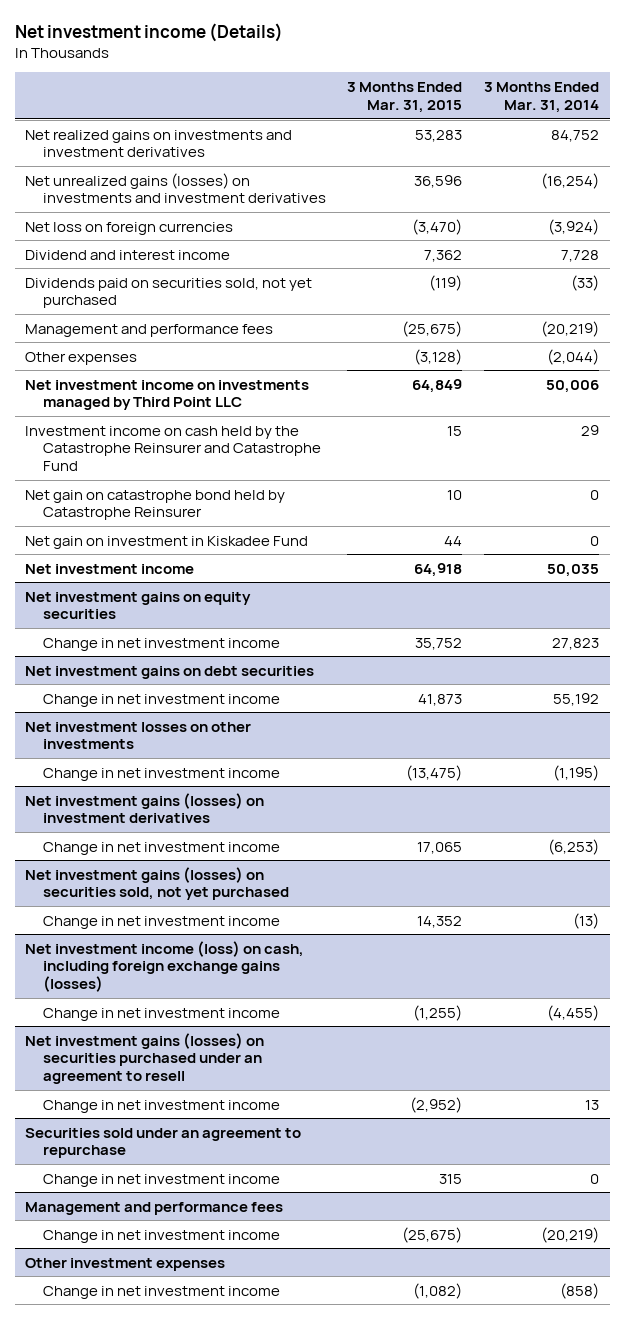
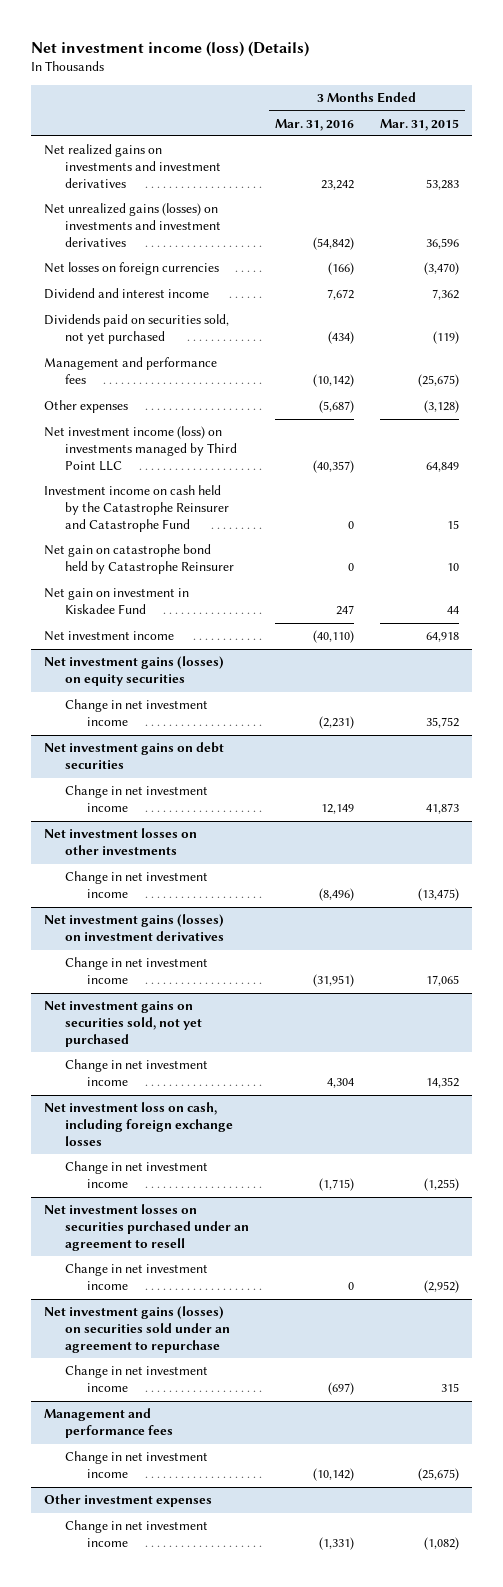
- Net investment income (Details)
+ Net investment income (loss) (Details)
- | 3 Months Ended Mar. 31, 2015 | 3 Months Ended Mar. 31, 2014
+ | 3 Months Ended Mar. 31, 2016 | 3 Months Ended Mar. 31, 2015
- Net loss on foreign currencies | (3,470) | (3,924)
+ Net losses on foreign currencies | (166) | (3,470)
- Net investment income on investments managed by Third Point LLC | 64,849 | 50,006
+ Net investment income (loss) on investments managed by Third Point LLC | (40,357) | 64,849
- Net investment gains on equity securities
+ Net investment gains (losses) on equity securities
- Net investment gains (losses) on securities sold, not yet purchased
+ Net investment gains on securities sold, not yet purchased
- Net investment income (loss) on cash, including foreign exchange gains (losses)
+ Net investment loss on cash, including foreign exchange losses
- Net investment gains (losses) on securities purchased under an agreement to resell
+ Net investment losses on securities purchased under an agreement to resell
- Securities sold under an agreement to repurchase
+ Net investment gains (losses) on securities sold under an agreement to repurchase

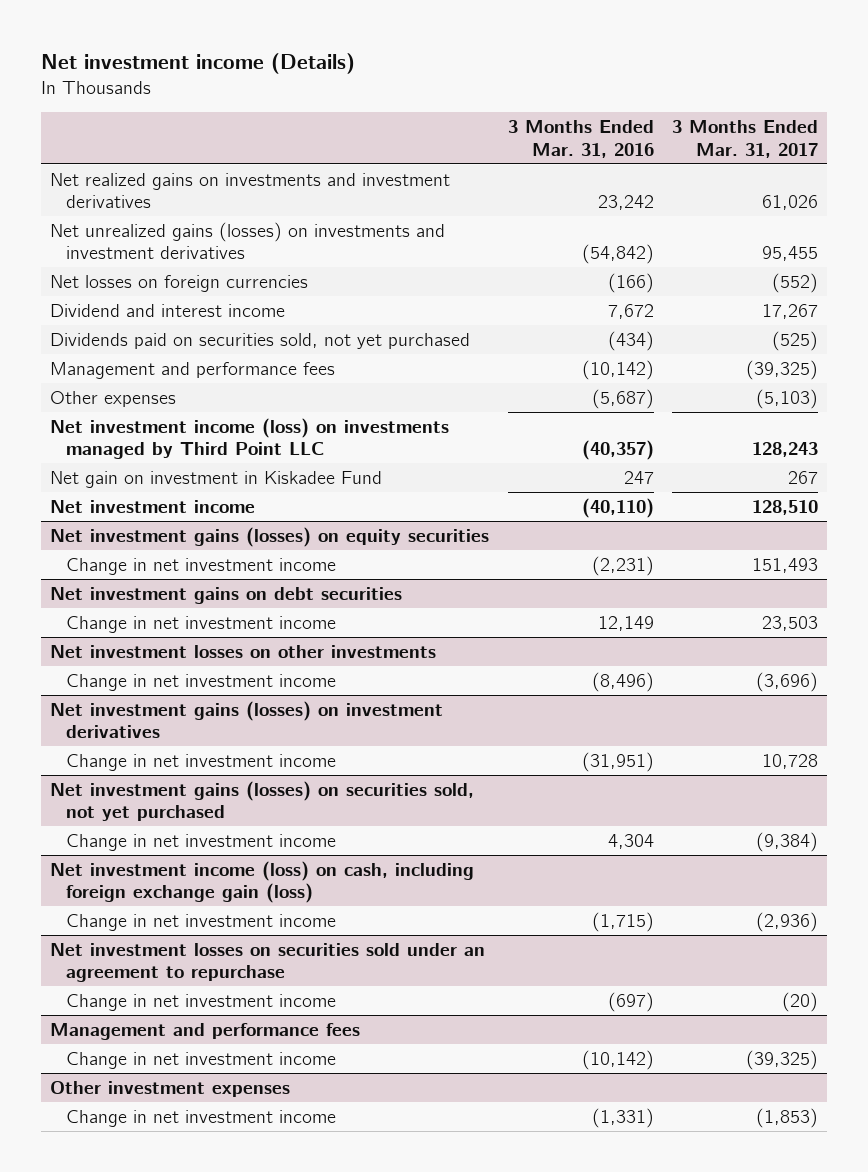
- Net investment income (loss) (Details)
+ Net investment income (Details)
- | 3 Months Ended Mar. 31, 2016 | 3 Months Ended Mar. 31, 2015
+ | 3 Months Ended Mar. 31, 2016 | 3 Months Ended Mar. 31, 2017
- Investment income on cash held by the Catastrophe Reinsurer and Catastrophe Fund | 0 | 15
- Net gain on catastrophe bond held by Catastrophe Reinsurer | 0 | 10
- Net investment gains on securities sold, not yet purchased
+ Net investment gains (losses) on securities sold, not yet purchased
- Net investment loss on cash, including foreign exchange losses
+ Net investment income (loss) on cash, including foreign exchange gain (loss)
- Net investment losses on securities purchased under an agreement to resell
- Change in net investment income | 0 | (2,952)
- Net investment gains (losses) on securities sold under an agreement to repurchase
+ Net investment losses on securities sold under an agreement to repurchase

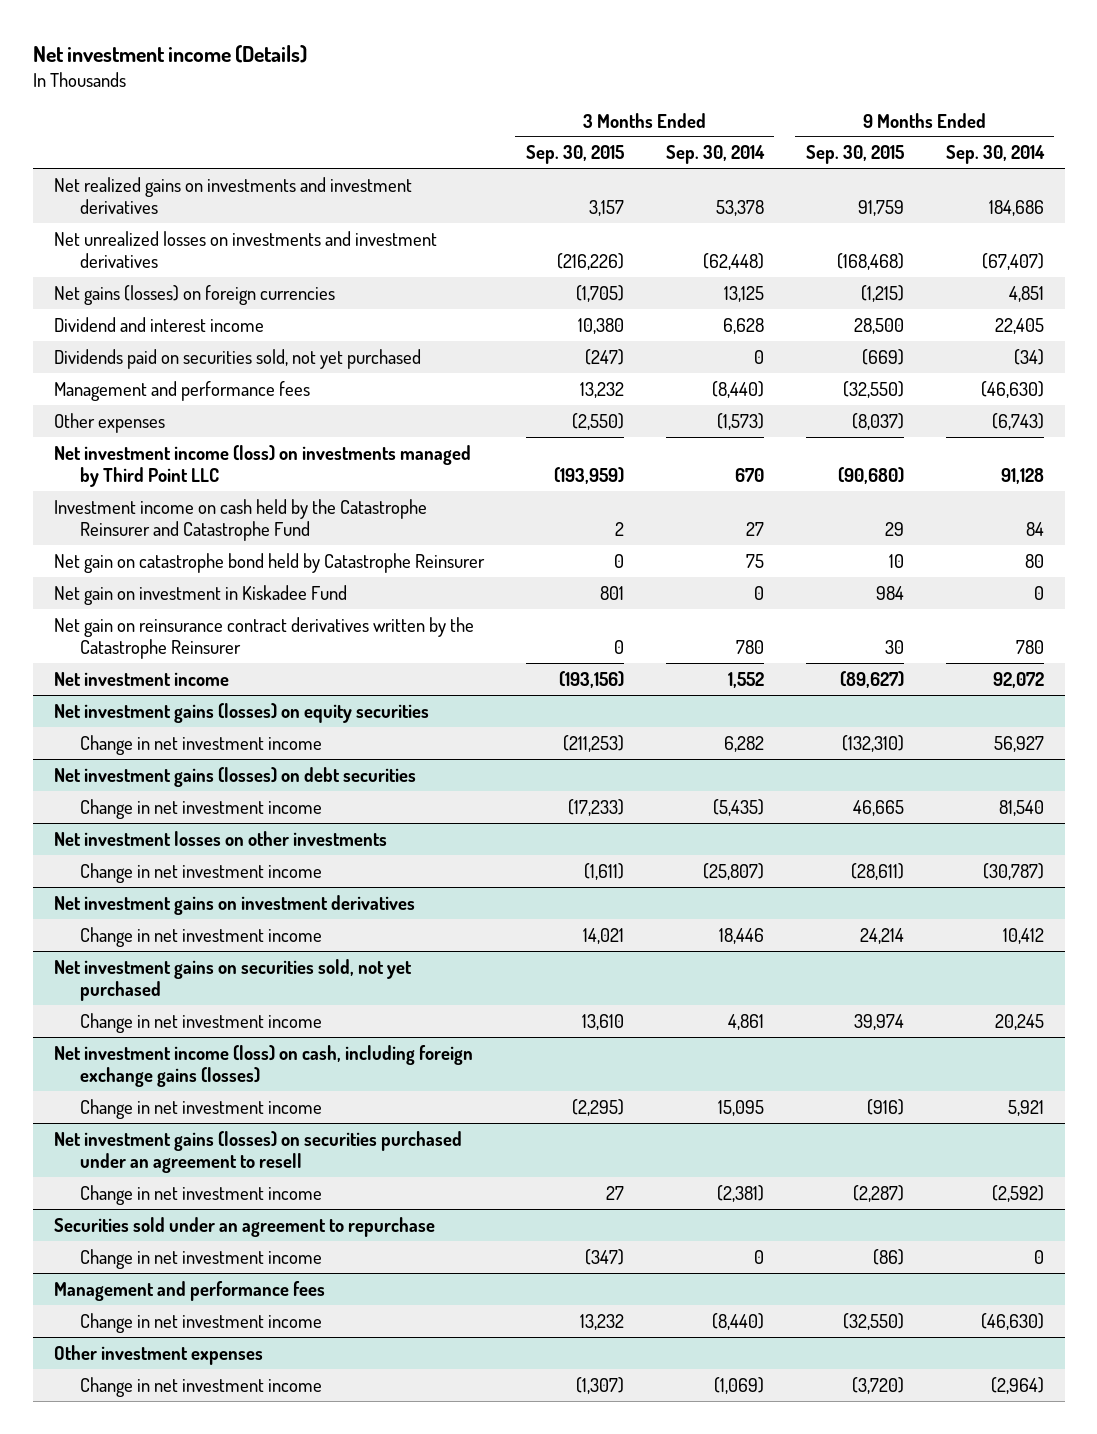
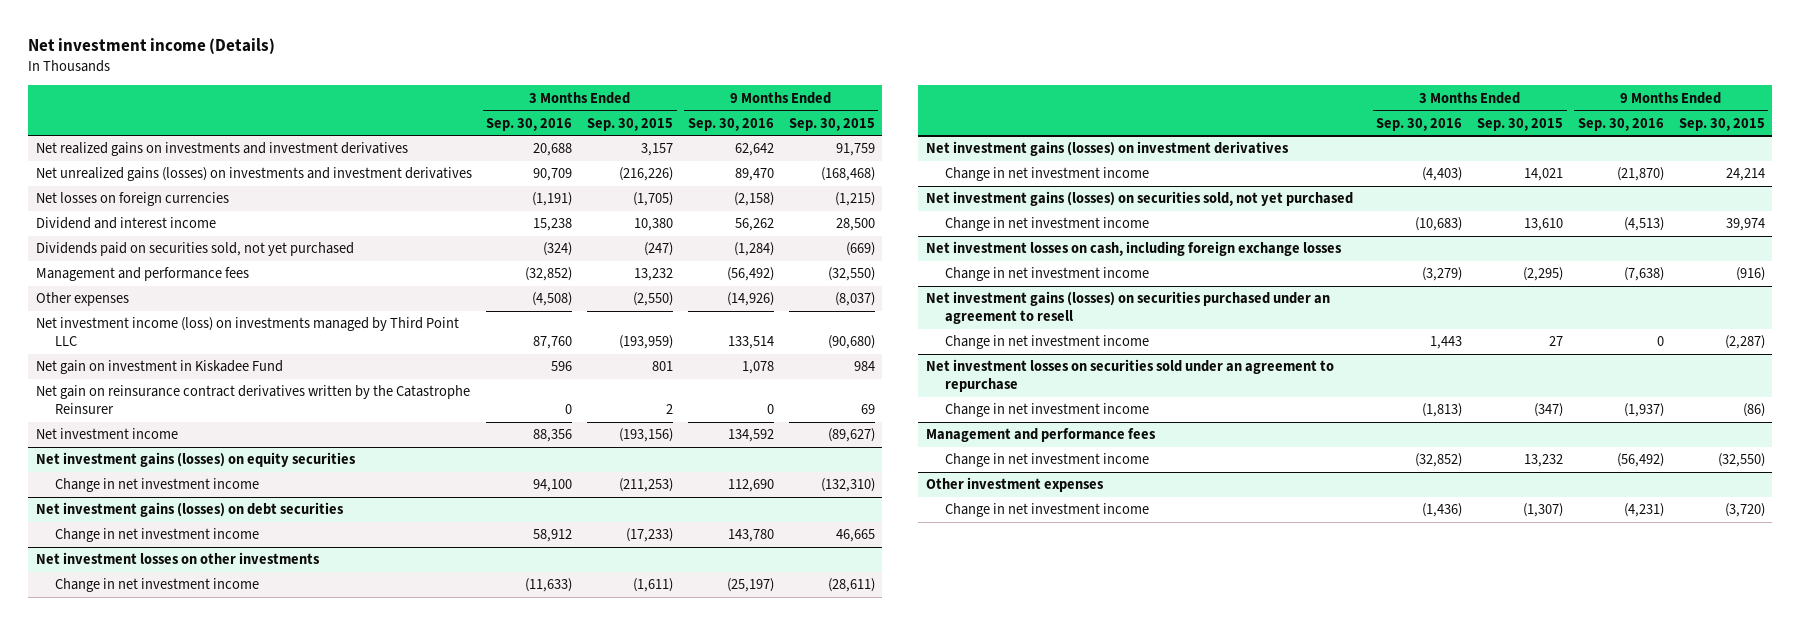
- | 3 Months Ended Sep. 30, 2015 | 3 Months Ended Sep. 30, 2014 | 9 Months Ended Sep. 30, 2015 | 9 Months Ended Sep. 30, 2014
+ | 3 Months Ended Sep. 30, 2016 | 3 Months Ended Sep. 30, 2015 | 9 Months Ended Sep. 30, 2016 | 9 Months Ended Sep. 30, 2015
- Net unrealized losses on investments and investment derivatives | (216,226) | (62,448) | (168,468) | (67,407)
- Net gains (losses) on foreign currencies | (1,705) | 13,125 | (1,215) | 4,851
+ Net unrealized gains (losses) on investments and investment derivatives | 90,709 | (216,226) | 89,470 | (168,468)
+ Net losses on foreign currencies | (1,191) | (1,705) | (2,158) | (1,215)
- Investment income on cash held by the Catastrophe Reinsurer and Catastrophe Fund | 2 | 27 | 29 | 84
- Net gain on catastrophe bond held by Catastrophe Reinsurer | 0 | 75 | 10 | 80
- Net gain on reinsurance contract derivatives written by the Catastrophe Reinsurer | 0 | 780 | 30 | 780
+ Net gain on reinsurance contract derivatives written by the Catastrophe Reinsurer | 0 | 2 | 0 | 69
- Net investment gains on investment derivatives
+ Net investment gains (losses) on investment derivatives
- Net investment gains on securities sold, not yet purchased
+ Net investment gains (losses) on securities sold, not yet purchased
- Net investment income (loss) on cash, including foreign exchange gains (losses)
+ Net investment losses on cash, including foreign exchange losses
- Securities sold under an agreement to repurchase
+ Net investment losses on securities sold under an agreement to repurchase

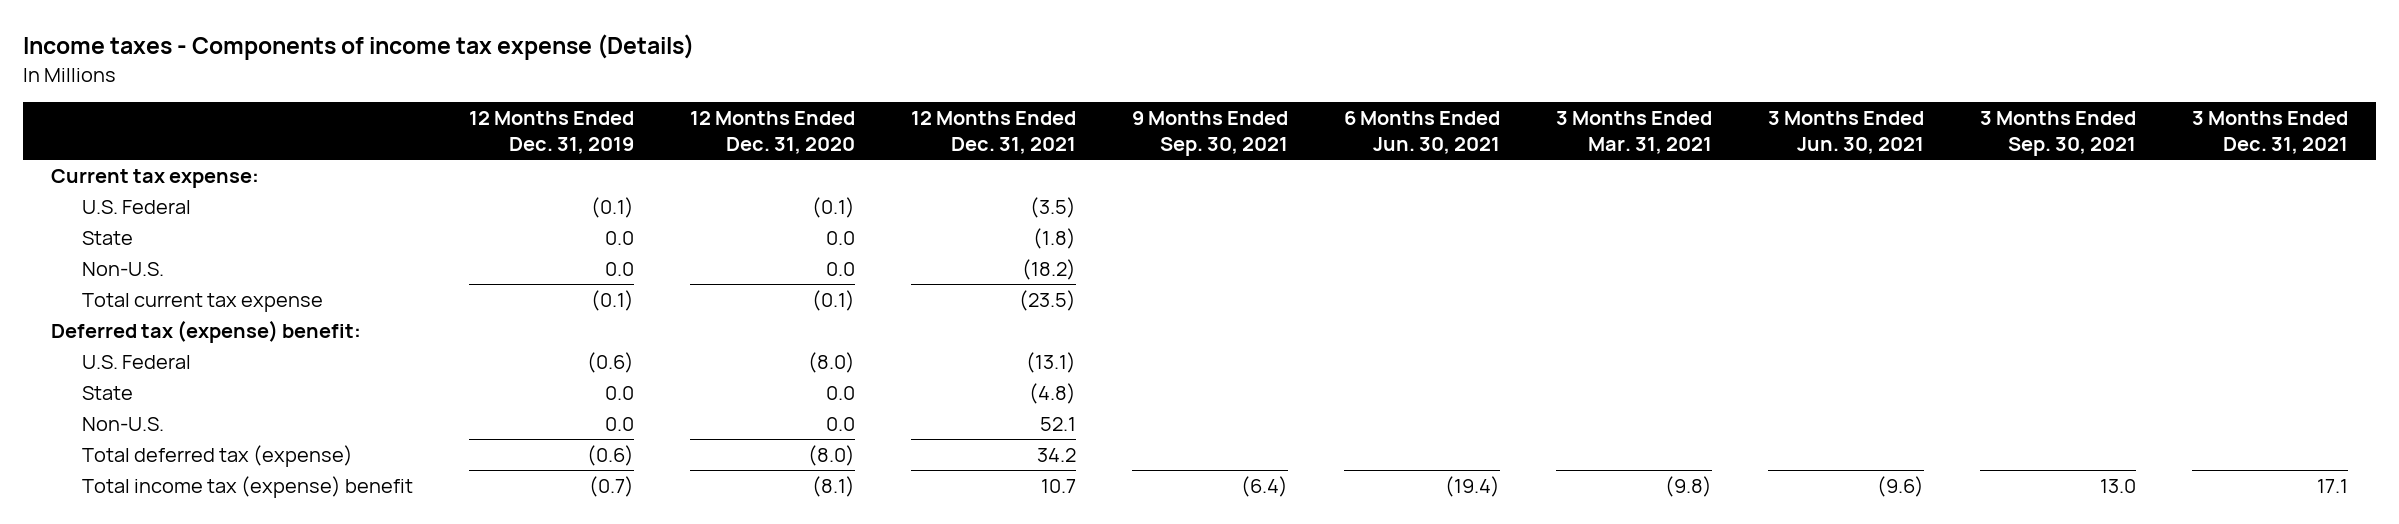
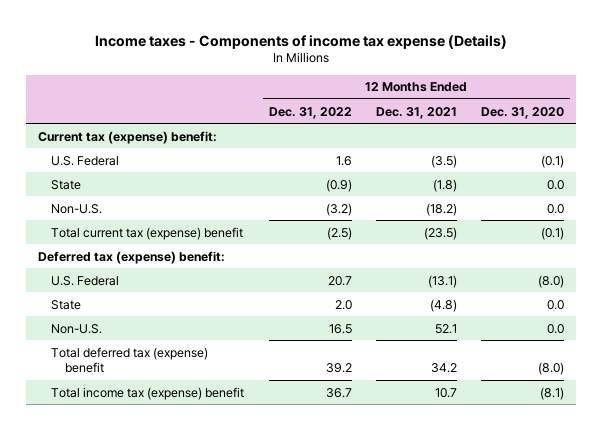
- | 12 Months Ended Dec. 31, 2019 | 12 Months Ended Dec. 31, 2020 | 12 Months Ended Dec. 31, 2021 | 9 Months Ended Sep. 30, 2021 | 6 Months Ended Jun. 30, 2021 | 3 Months Ended Mar. 31, 2021 | 3 Months Ended Jun. 30, 2021 | 3 Months Ended Sep. 30, 2021 | 3 Months Ended Dec. 31, 2021
+ | 12 Months Ended Dec. 31, 2022 | 12 Months Ended Dec. 31, 2021 | 12 Months Ended Dec. 31, 2020
- Current tax expense:
+ Current tax (expense) benefit:
- Total current tax expense | (0.1) | (0.1) | (23.5) | | | | | |
+ Total current tax (expense) benefit | (2.5) | (23.5) | (0.1)
- Total deferred tax (expense) | (0.6) | (8.0) | 34.2 | | | | | |
+ Total deferred tax (expense) benefit | 39.2 | 34.2 | (8.0)

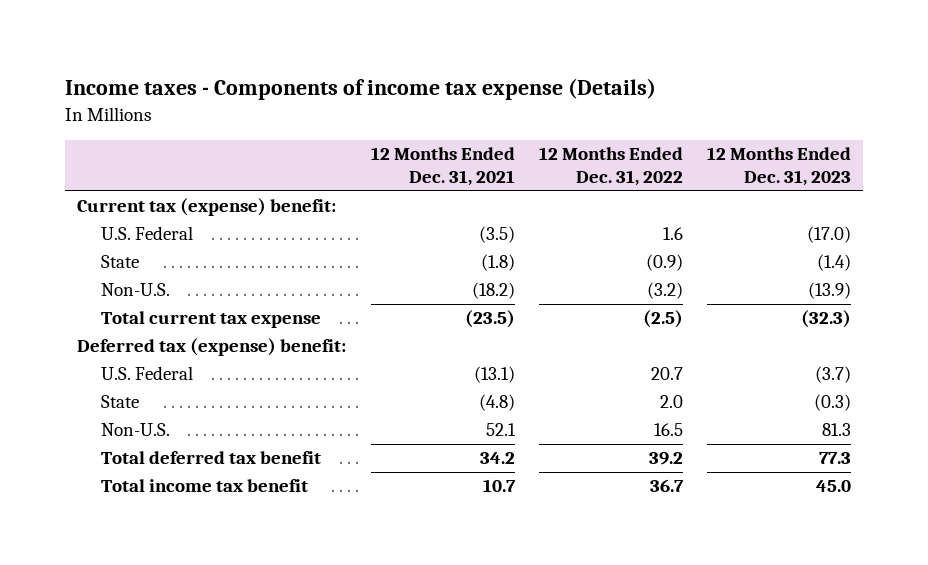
- | 12 Months Ended Dec. 31, 2022 | 12 Months Ended Dec. 31, 2021 | 12 Months Ended Dec. 31, 2020
+ | 12 Months Ended Dec. 31, 2021 | 12 Months Ended Dec. 31, 2022 | 12 Months Ended Dec. 31, 2023
- Total current tax (expense) benefit | (2.5) | (23.5) | (0.1)
+ Total current tax expense | (23.5) | (2.5) | (32.3)
- Total deferred tax (expense) benefit | 39.2 | 34.2 | (8.0)
- Total income tax (expense) benefit | 36.7 | 10.7 | (8.1)
+ Total deferred tax benefit | 34.2 | 39.2 | 77.3
+ Total income tax benefit | 10.7 | 36.7 | 45.0

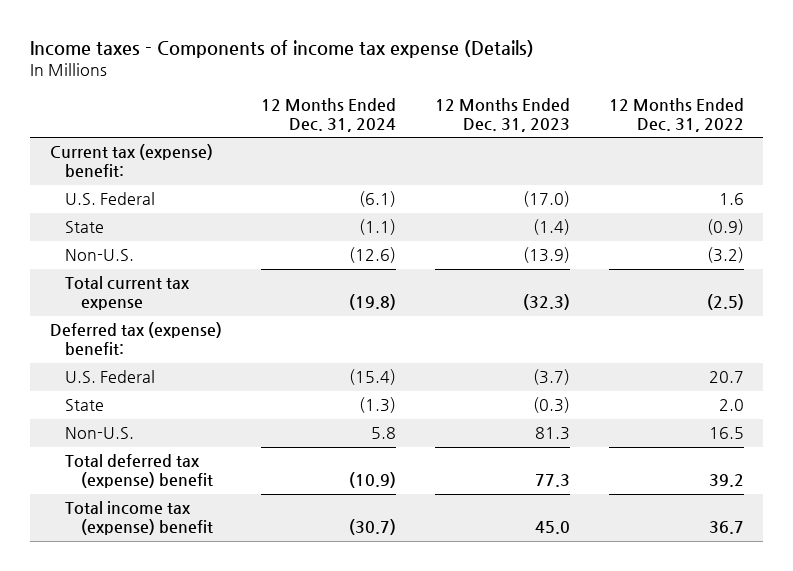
- | 12 Months Ended Dec. 31, 2021 | 12 Months Ended Dec. 31, 2022 | 12 Months Ended Dec. 31, 2023
+ | 12 Months Ended Dec. 31, 2024 | 12 Months Ended Dec. 31, 2023 | 12 Months Ended Dec. 31, 2022
- Total deferred tax benefit | 34.2 | 39.2 | 77.3
- Total income tax benefit | 10.7 | 36.7 | 45.0
+ Total deferred tax (expense) benefit | (10.9) | 77.3 | 39.2
+ Total income tax (expense) benefit | (30.7) | 45.0 | 36.7

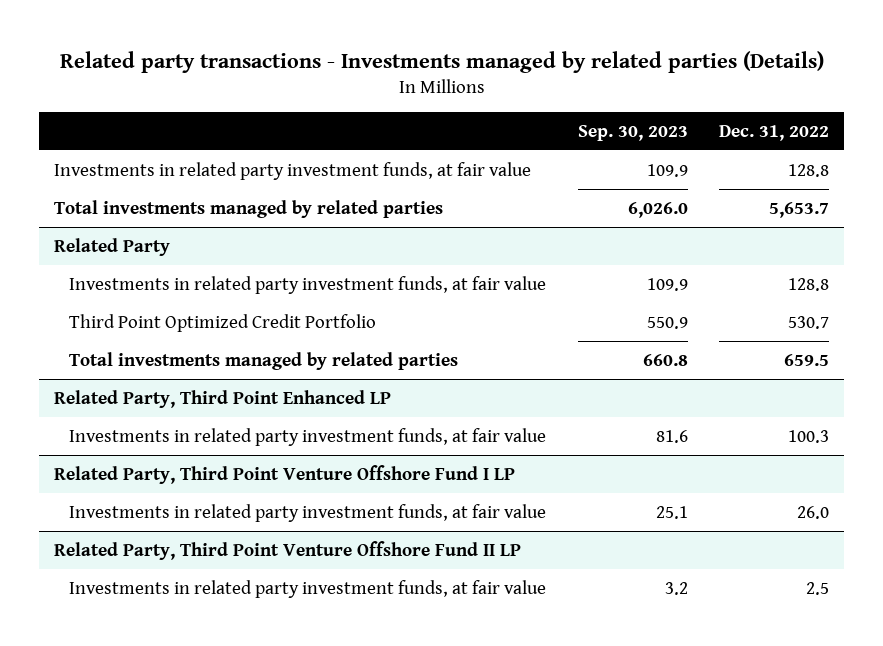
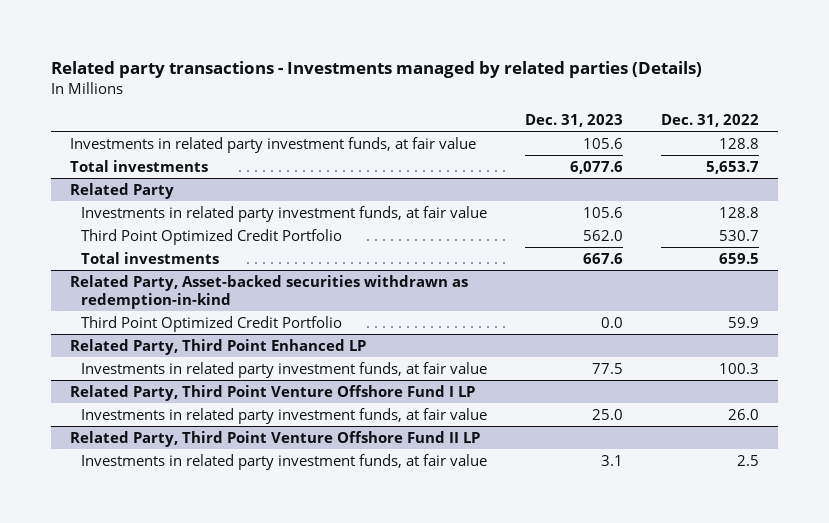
- | Sep. 30, 2023 | Dec. 31, 2022
+ | Dec. 31, 2023 | Dec. 31, 2022
- Total investments managed by related parties | 6,026.0 | 5,653.7
+ Total investments | 6,077.6 | 5,653.7
@ Related Party
- Total investments managed by related parties | 660.8 | 659.5
+ Total investments | 667.6 | 659.5
+ Related Party, Asset-backed securities withdrawn as redemption-in-kind
+ Third Point Optimized Credit Portfolio | 0.0 | 59.9

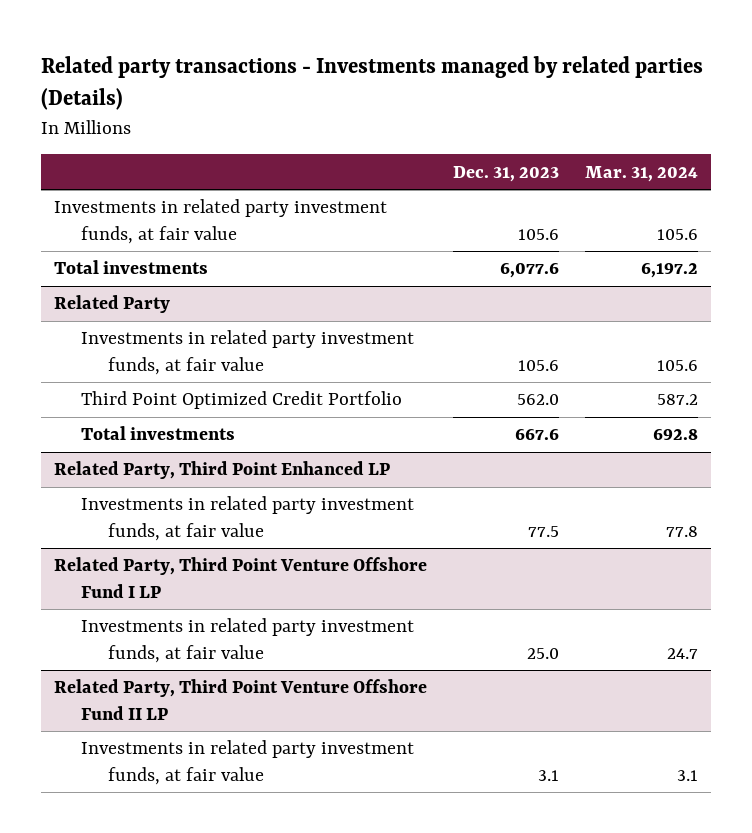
- | Dec. 31, 2023 | Dec. 31, 2022
+ | Dec. 31, 2023 | Mar. 31, 2024
- Related Party, Asset-backed securities withdrawn as redemption-in-kind
- Third Point Optimized Credit Portfolio | 0.0 | 59.9

